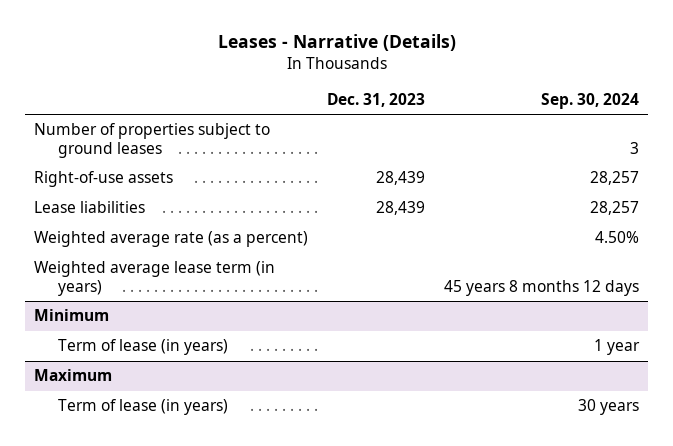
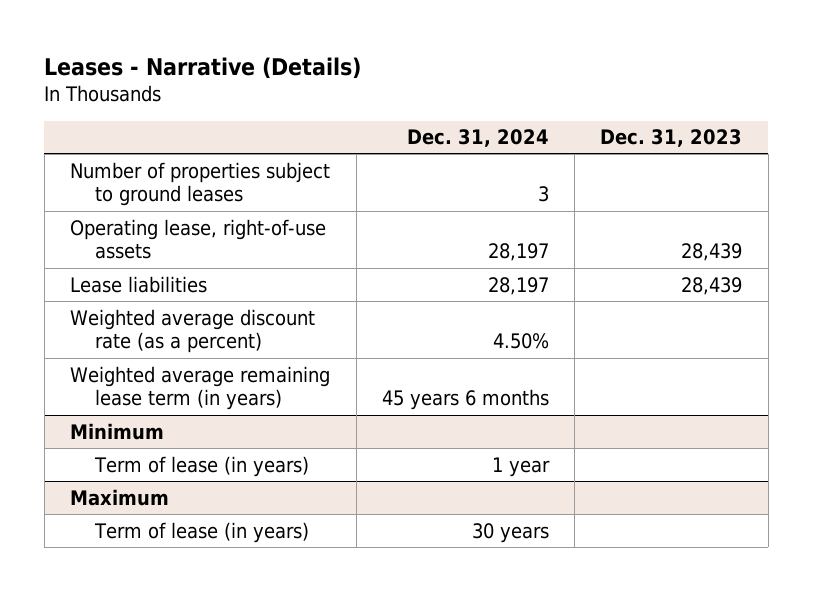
- | Dec. 31, 2023 | Sep. 30, 2024
+ | Dec. 31, 2024 | Dec. 31, 2023
- Right-of-use assets | 28,439 | 28,257
+ Operating lease, right-of-use assets | 28,197 | 28,439
- Weighted average rate (as a percent) | | 4.50%
- Weighted average lease term (in years) | | 45 years 8 months 12 days
+ Weighted average discount rate (as a percent) | 4.50% |
+ Weighted average remaining lease term (in years) | 45 years 6 months |

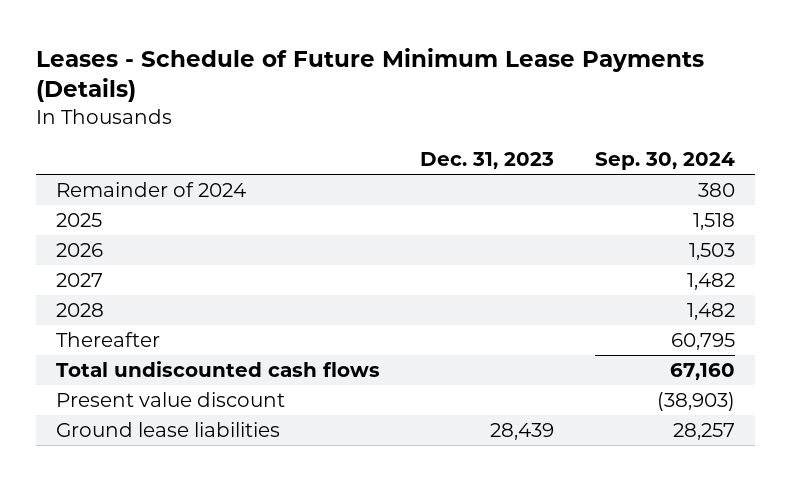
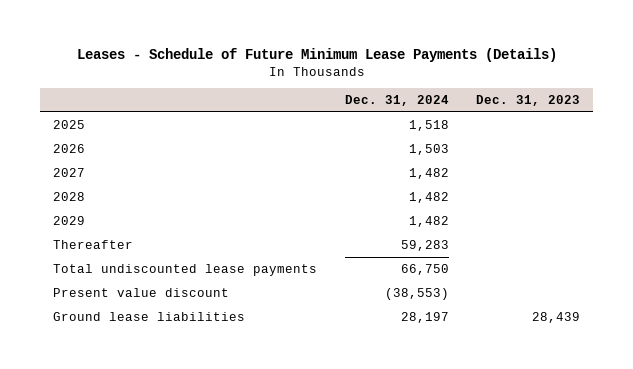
- | Dec. 31, 2023 | Sep. 30, 2024
+ | Dec. 31, 2024 | Dec. 31, 2023
- Remainder of 2024 | | 380
+ 2029 | 1,482 |
- Total undiscounted cash flows | | 67,160
+ Total undiscounted lease payments | 66,750 |

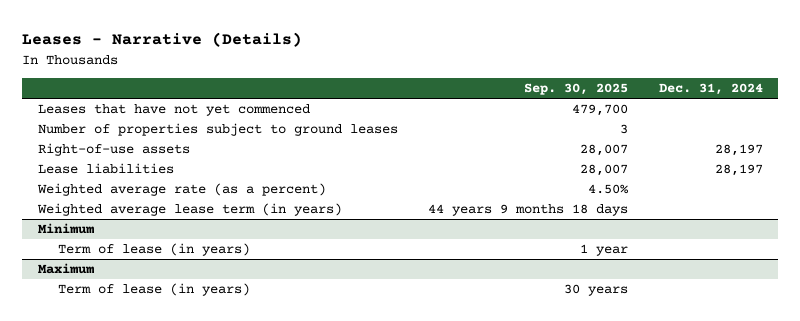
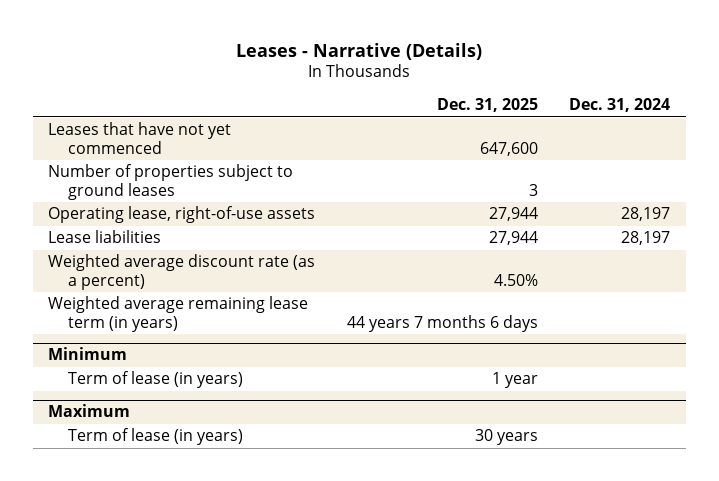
- | Sep. 30, 2025 | Dec. 31, 2024
+ | Dec. 31, 2025 | Dec. 31, 2024
- Right-of-use assets | 28,007 | 28,197
+ Operating lease, right-of-use assets | 27,944 | 28,197
- Weighted average rate (as a percent) | 4.50% |
- Weighted average lease term (in years) | 44 years 9 months 18 days |
+ Weighted average discount rate (as a percent) | 4.50% |
+ Weighted average remaining lease term (in years) | 44 years 7 months 6 days |

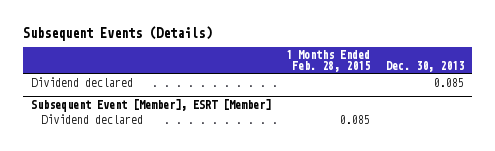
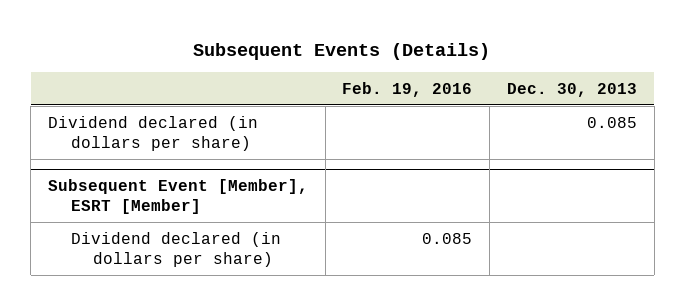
- | 1 Months Ended Feb. 28, 2015 | Dec. 30, 2013
+ | Feb. 19, 2016 | Dec. 30, 2013
- Dividend declared | | 0.085
+ Dividend declared (in dollars per share) | | 0.085
@ Subsequent Event [Member], ESRT [Member]
- Dividend declared | 0.085 |
+ Dividend declared (in dollars per share) | 0.085 |

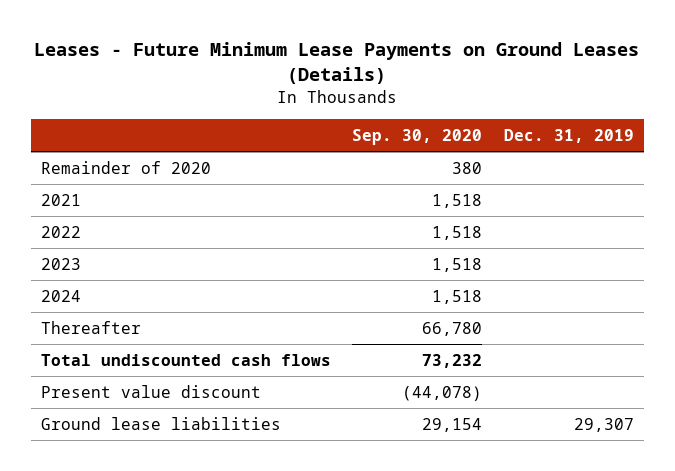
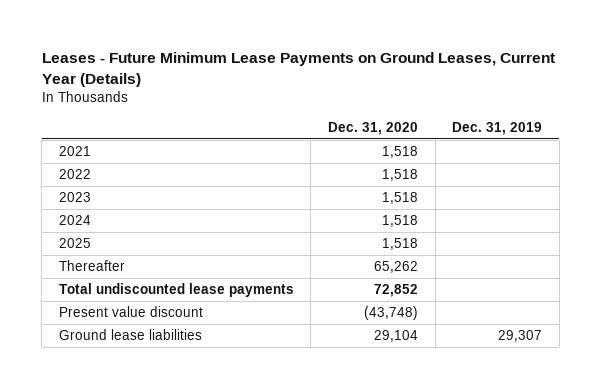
- Leases - Future Minimum Lease Payments on Ground Leases (Details)
+ Leases - Future Minimum Lease Payments on Ground Leases, Current Year (Details)
- | Sep. 30, 2020 | Dec. 31, 2019
+ | Dec. 31, 2020 | Dec. 31, 2019
- Remainder of 2020 | 380 |
+ 2025 | 1,518 |
- Total undiscounted cash flows | 73,232 |
+ Total undiscounted lease payments | 72,852 |

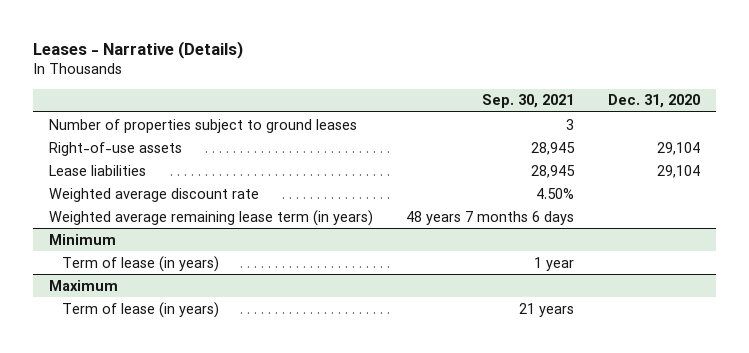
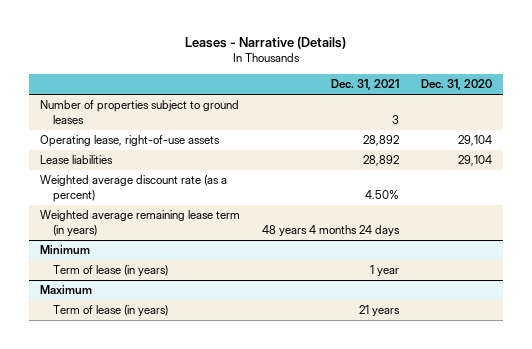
- | Sep. 30, 2021 | Dec. 31, 2020
+ | Dec. 31, 2021 | Dec. 31, 2020
- Right-of-use assets | 28,945 | 29,104
+ Operating lease, right-of-use assets | 28,892 | 29,104
- Weighted average discount rate | 4.50% |
+ Weighted average discount rate (as a percent) | 4.50% |

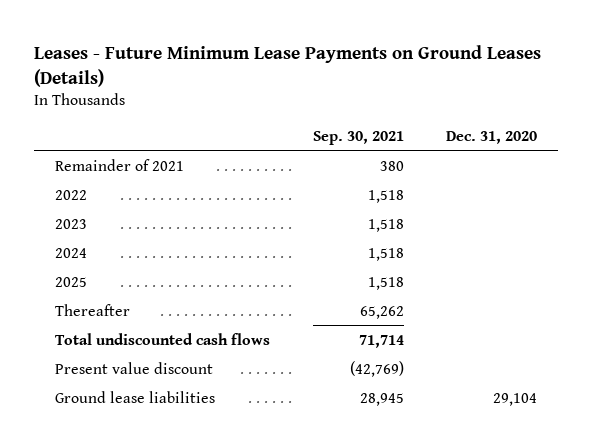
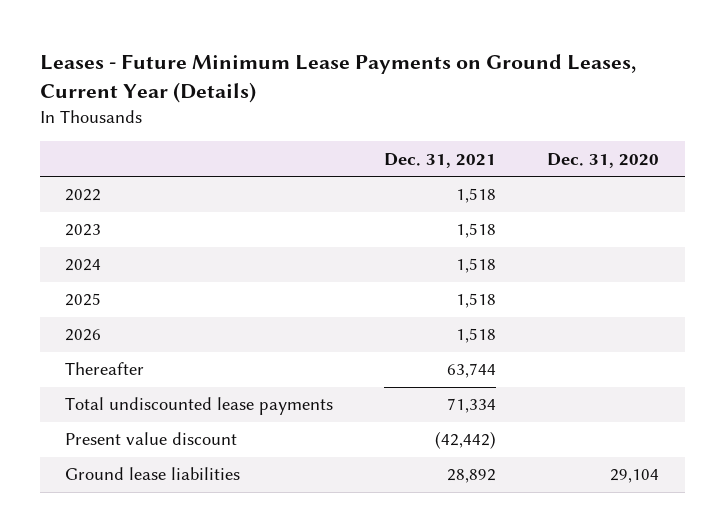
- Leases - Future Minimum Lease Payments on Ground Leases (Details)
+ Leases - Future Minimum Lease Payments on Ground Leases, Current Year (Details)
- | Sep. 30, 2021 | Dec. 31, 2020
+ | Dec. 31, 2021 | Dec. 31, 2020
- Remainder of 2021 | 380 |
+ 2026 | 1,518 |
- Total undiscounted cash flows | 71,714 |
+ Total undiscounted lease payments | 71,334 |

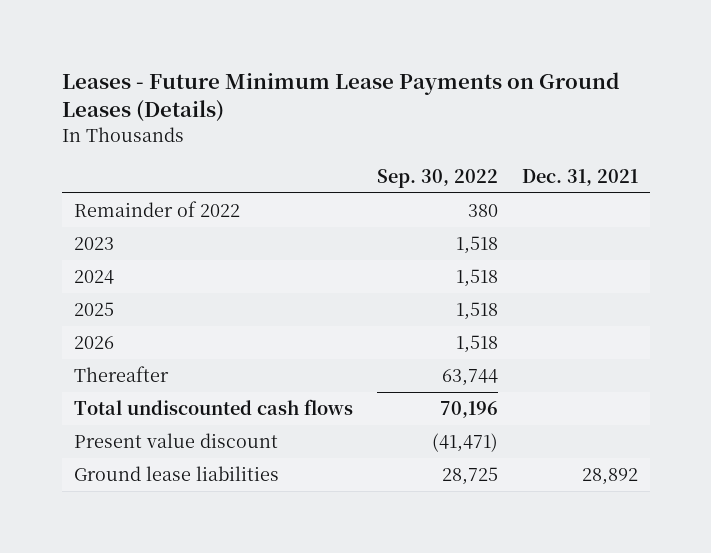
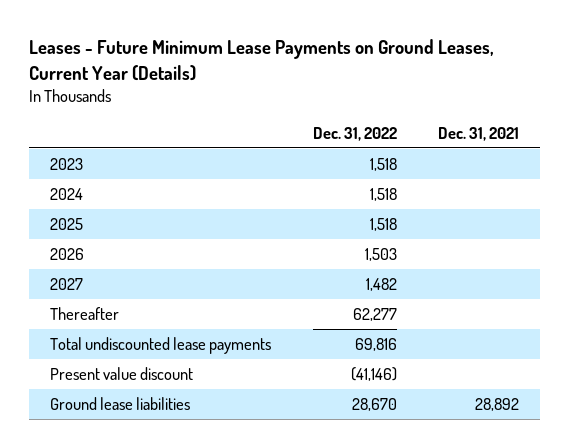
- Leases - Future Minimum Lease Payments on Ground Leases (Details)
+ Leases - Future Minimum Lease Payments on Ground Leases, Current Year (Details)
- | Sep. 30, 2022 | Dec. 31, 2021
+ | Dec. 31, 2022 | Dec. 31, 2021
- Remainder of 2022 | 380 |
+ 2027 | 1,482 |
- Total undiscounted cash flows | 70,196 |
+ Total undiscounted lease payments | 69,816 |

